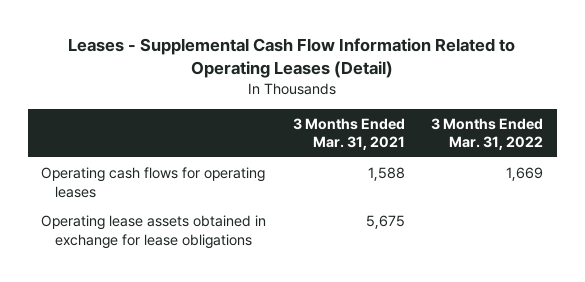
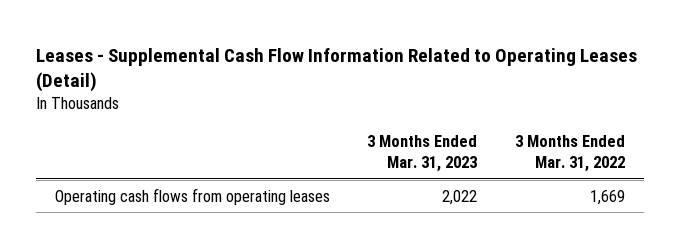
- | 3 Months Ended Mar. 31, 2021 | 3 Months Ended Mar. 31, 2022
+ | 3 Months Ended Mar. 31, 2023 | 3 Months Ended Mar. 31, 2022
- Operating cash flows for operating leases | 1,588 | 1,669
- Operating lease assets obtained in exchange for lease obligations | 5,675 |
+ Operating cash flows from operating leases | 2,022 | 1,669

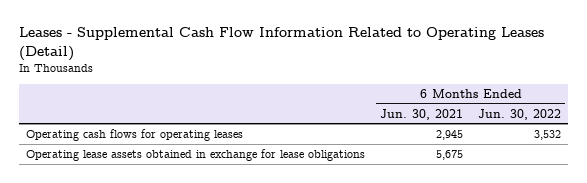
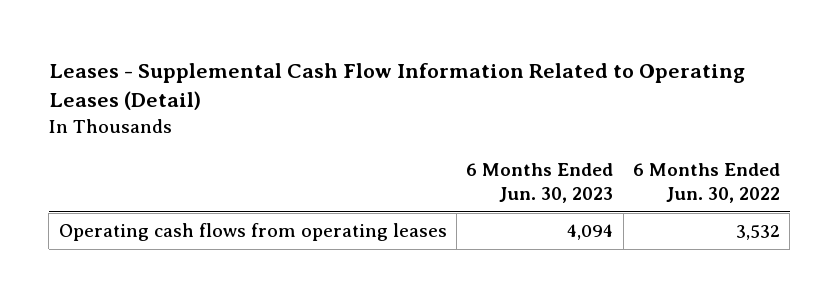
- | 6 Months Ended Jun. 30, 2021 | 6 Months Ended Jun. 30, 2022
+ | 6 Months Ended Jun. 30, 2023 | 6 Months Ended Jun. 30, 2022
- Operating cash flows for operating leases | 2,945 | 3,532
- Operating lease assets obtained in exchange for lease obligations | 5,675 |
+ Operating cash flows from operating leases | 4,094 | 3,532

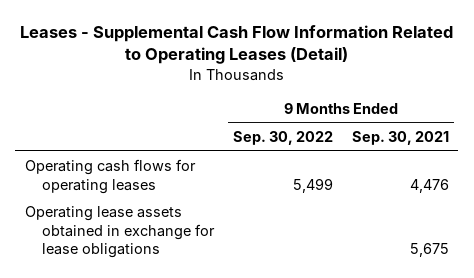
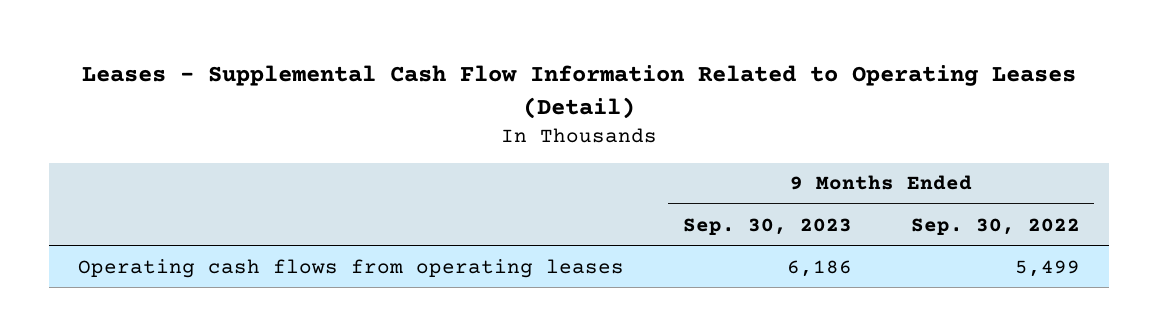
- | 9 Months Ended Sep. 30, 2022 | 9 Months Ended Sep. 30, 2021
+ | 9 Months Ended Sep. 30, 2023 | 9 Months Ended Sep. 30, 2022
- Operating cash flows for operating leases | 5,499 | 4,476
- Operating lease assets obtained in exchange for lease obligations | | 5,675
+ Operating cash flows from operating leases | 6,186 | 5,499

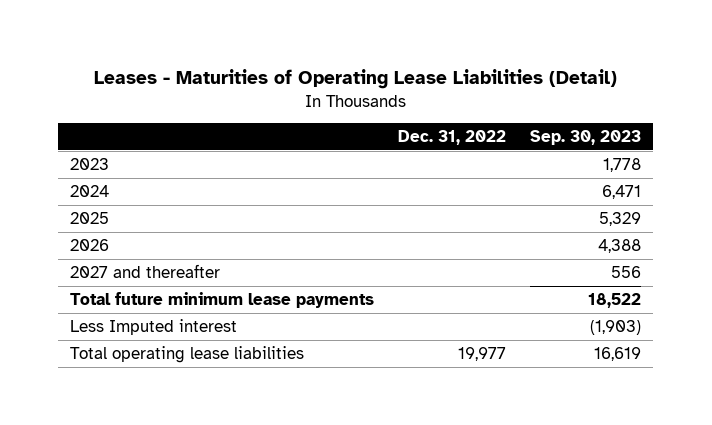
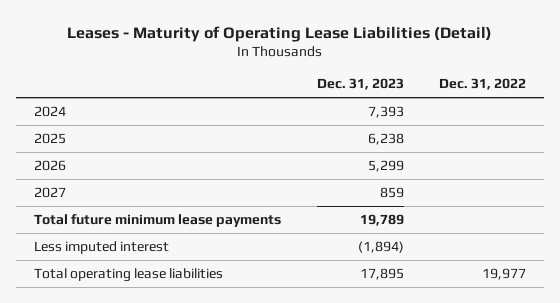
- Leases - Maturities of Operating Lease Liabilities (Detail)
+ Leases - Maturity of Operating Lease Liabilities (Detail)
- | Dec. 31, 2022 | Sep. 30, 2023
+ | Dec. 31, 2023 | Dec. 31, 2022
- 2023 | | 1,778
- 2027 and thereafter | | 556
+ 2027 | 859 |
- Less Imputed interest | | (1,903)
+ Less imputed interest | (1,894) |

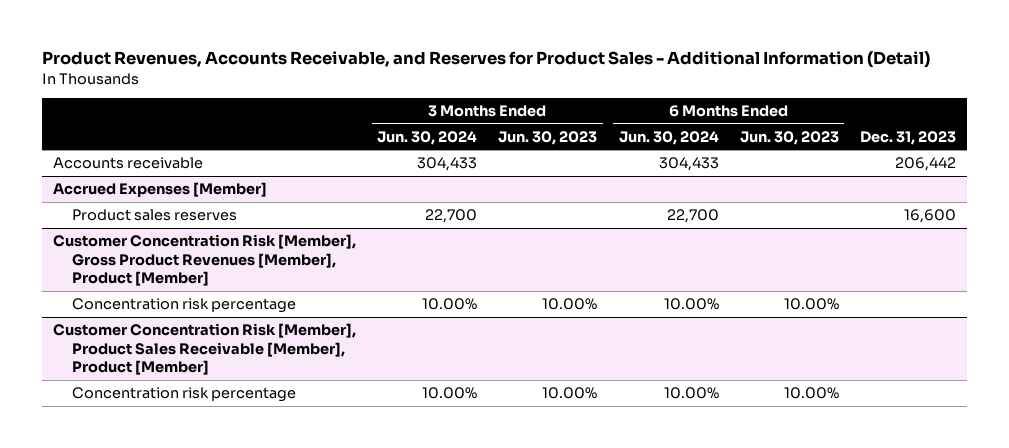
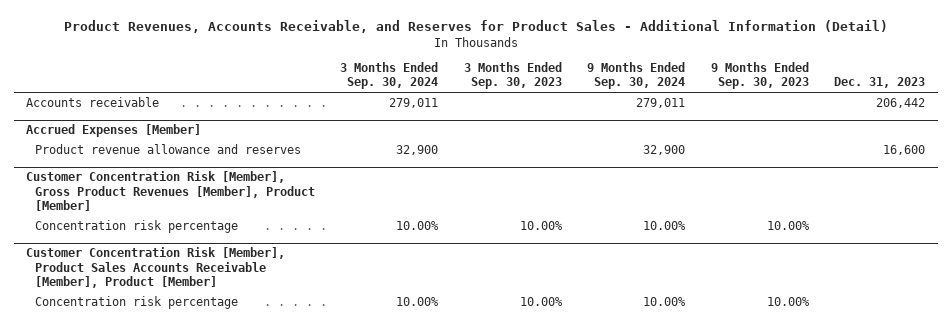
- | 3 Months Ended Jun. 30, 2024 | 3 Months Ended Jun. 30, 2023 | 6 Months Ended Jun. 30, 2024 | 6 Months Ended Jun. 30, 2023 | Dec. 31, 2023
+ | 3 Months Ended Sep. 30, 2024 | 3 Months Ended Sep. 30, 2023 | 9 Months Ended Sep. 30, 2024 | 9 Months Ended Sep. 30, 2023 | Dec. 31, 2023
@ Accrued Expenses [Member]
- Product sales reserves | 22,700 | | 22,700 | | 16,600
+ Product revenue allowance and reserves | 32,900 | | 32,900 | | 16,600
- Customer Concentration Risk [Member], Product Sales Receivable [Member], Product [Member]
+ Customer Concentration Risk [Member], Product Sales Accounts Receivable [Member], Product [Member]

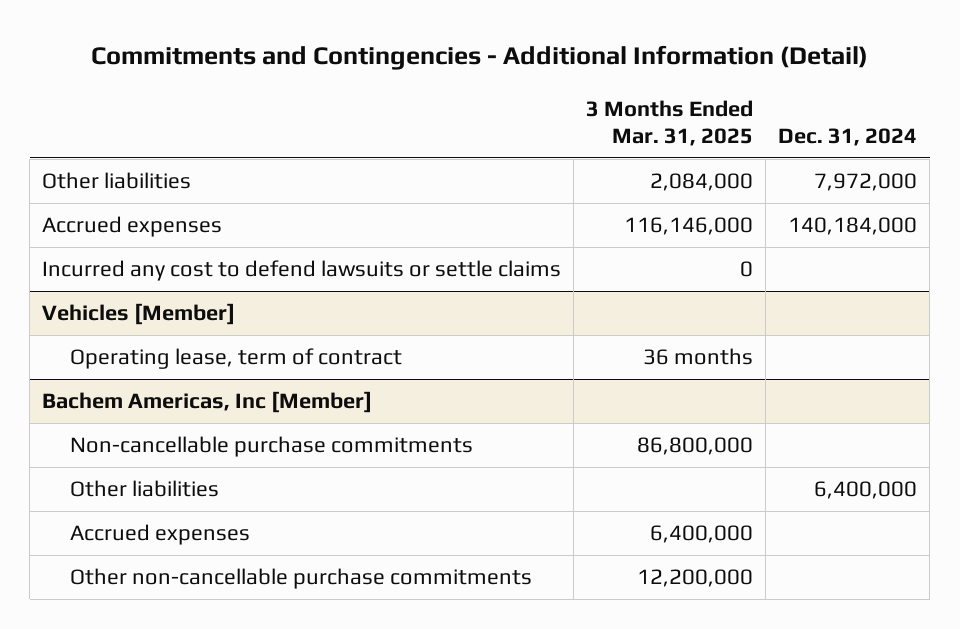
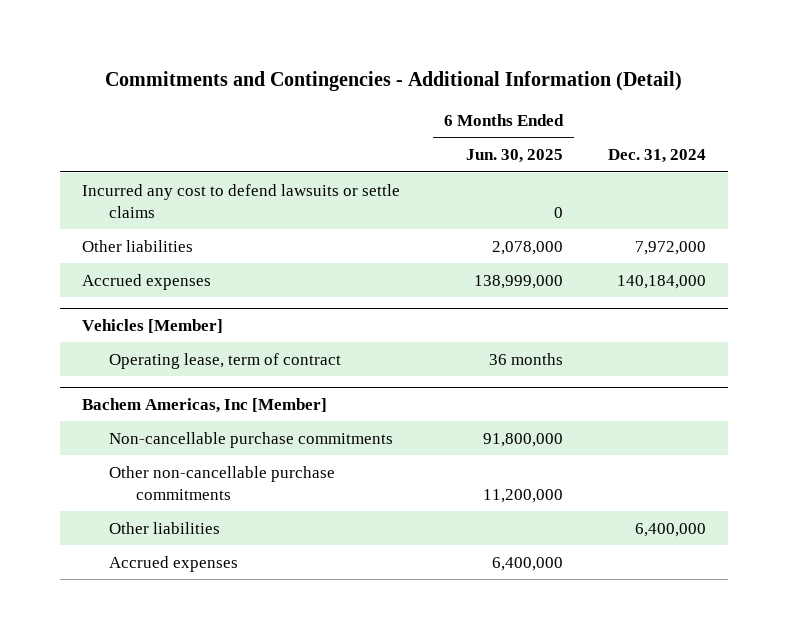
- | 3 Months Ended Mar. 31, 2025 | Dec. 31, 2024
+ | 6 Months Ended Jun. 30, 2025 | Dec. 31, 2024
moved up: Incurred any cost to defend lawsuits or settle claims | 0 |
@ Bachem Americas, Inc [Member]
moved up: Other non-cancellable purchase commitments | 11,200,000 |

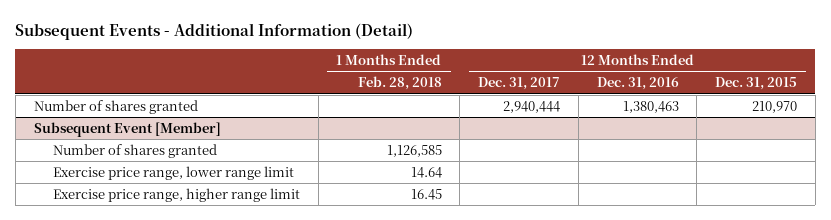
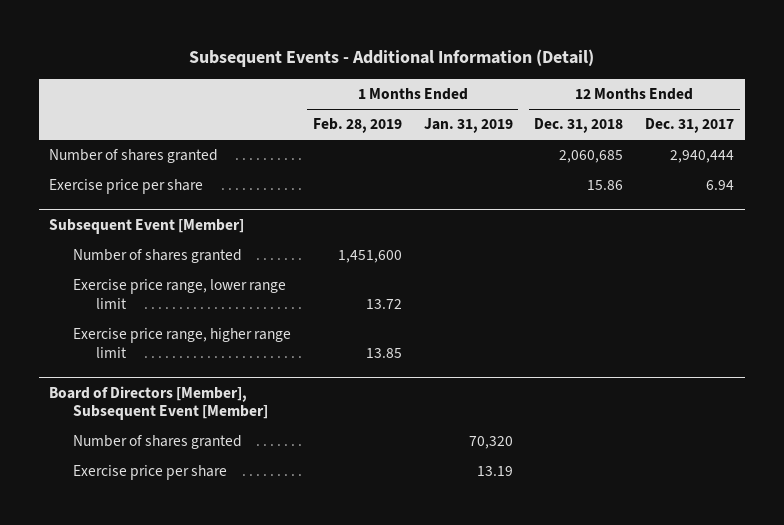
- | 1 Months Ended Feb. 28, 2018 | 12 Months Ended Dec. 31, 2017 | 12 Months Ended Dec. 31, 2016 | 12 Months Ended Dec. 31, 2015
+ | 1 Months Ended Feb. 28, 2019 | 1 Months Ended Jan. 31, 2019 | 12 Months Ended Dec. 31, 2018 | 12 Months Ended Dec. 31, 2017
+ Exercise price per share | | | 15.86 | 6.94
+ Board of Directors [Member], Subsequent Event [Member]
+ Number of shares granted | | 70,320 | |
+ Exercise price per share | | 13.19 | |

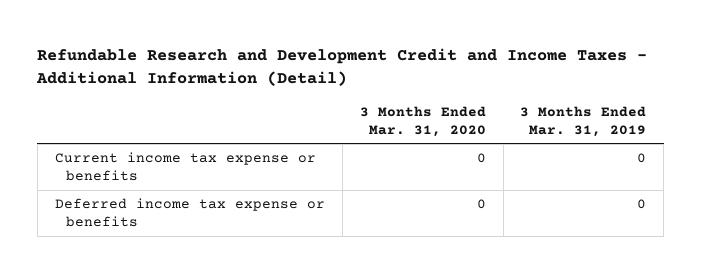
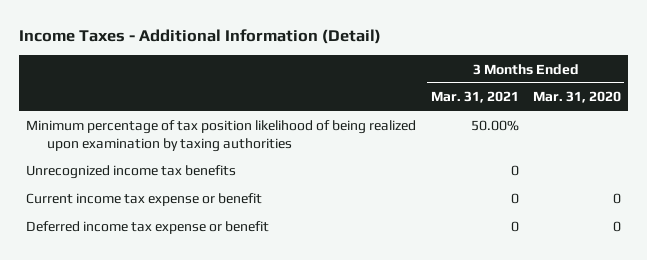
- Refundable Research and Development Credit and Income Taxes - Additional Information (Detail)
+ Income Taxes - Additional Information (Detail)
- | 3 Months Ended Mar. 31, 2020 | 3 Months Ended Mar. 31, 2019
+ | 3 Months Ended Mar. 31, 2021 | 3 Months Ended Mar. 31, 2020
- Current income tax expense or benefits | 0 | 0
- Deferred income tax expense or benefits | 0 | 0
+ Minimum percentage of tax position likelihood of being realized upon examination by taxing authorities | 50.00% |
+ Unrecognized income tax benefits | 0 |
+ Current income tax expense or benefit | 0 | 0
+ Deferred income tax expense or benefit | 0 | 0

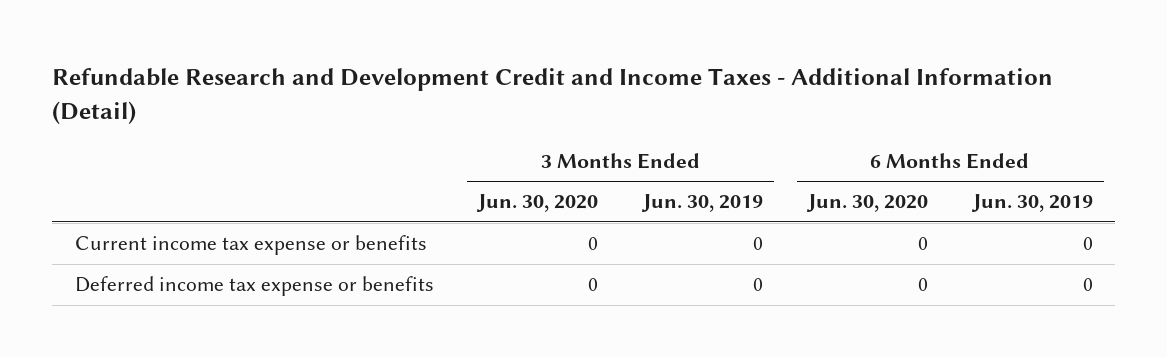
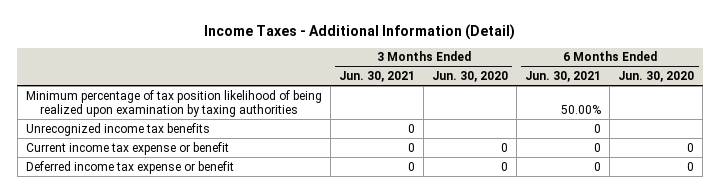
- Refundable Research and Development Credit and Income Taxes - Additional Information (Detail)
+ Income Taxes - Additional Information (Detail)
- | 3 Months Ended Jun. 30, 2020 | 3 Months Ended Jun. 30, 2019 | 6 Months Ended Jun. 30, 2020 | 6 Months Ended Jun. 30, 2019
+ | 3 Months Ended Jun. 30, 2021 | 3 Months Ended Jun. 30, 2020 | 6 Months Ended Jun. 30, 2021 | 6 Months Ended Jun. 30, 2020
- Current income tax expense or benefits | 0 | 0 | 0 | 0
- Deferred income tax expense or benefits | 0 | 0 | 0 | 0
+ Minimum percentage of tax position likelihood of being realized upon examination by taxing authorities | | | 50.00% |
+ Unrecognized income tax benefits | 0 | | 0 |
+ Current income tax expense or benefit | 0 | 0 | 0 | 0
+ Deferred income tax expense or benefit | 0 | 0 | 0 | 0

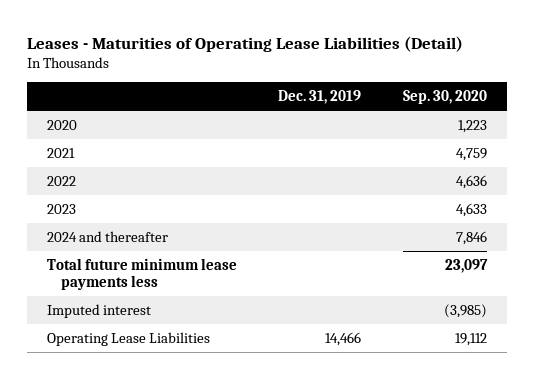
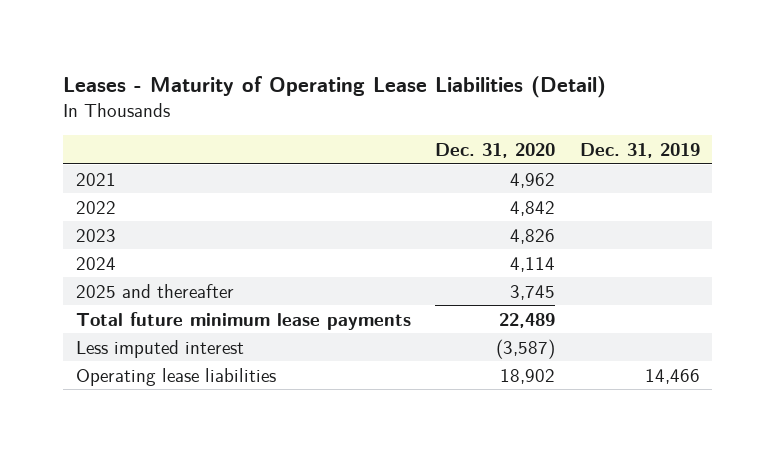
- Leases - Maturities of Operating Lease Liabilities (Detail)
+ Leases - Maturity of Operating Lease Liabilities (Detail)
- | Dec. 31, 2019 | Sep. 30, 2020
+ | Dec. 31, 2020 | Dec. 31, 2019
- 2020 | | 1,223
- 2024 and thereafter | | 7,846
- Total future minimum lease payments less | | 23,097
- Imputed interest | | (3,985)
- Operating Lease Liabilities | 14,466 | 19,112
+ 2024 | 4,114 |
+ 2025 and thereafter | 3,745 |
+ Total future minimum lease payments | 22,489 |
+ Less imputed interest | (3,587) |
+ Operating lease liabilities | 18,902 | 14,466

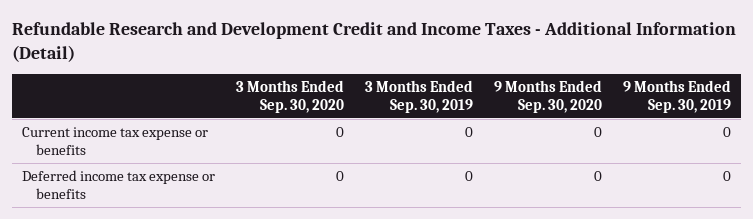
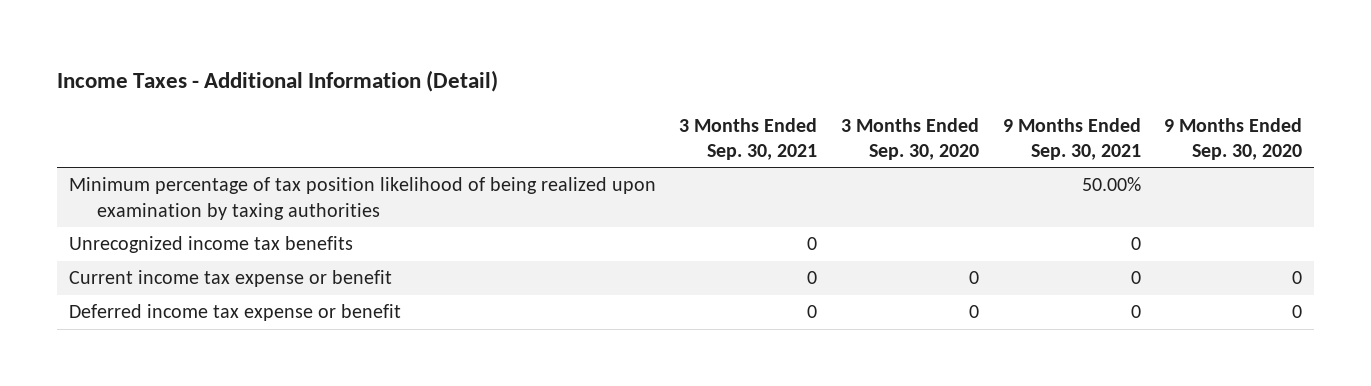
- Refundable Research and Development Credit and Income Taxes - Additional Information (Detail)
+ Income Taxes - Additional Information (Detail)
- | 3 Months Ended Sep. 30, 2020 | 3 Months Ended Sep. 30, 2019 | 9 Months Ended Sep. 30, 2020 | 9 Months Ended Sep. 30, 2019
+ | 3 Months Ended Sep. 30, 2021 | 3 Months Ended Sep. 30, 2020 | 9 Months Ended Sep. 30, 2021 | 9 Months Ended Sep. 30, 2020
- Current income tax expense or benefits | 0 | 0 | 0 | 0
- Deferred income tax expense or benefits | 0 | 0 | 0 | 0
+ Minimum percentage of tax position likelihood of being realized upon examination by taxing authorities | | | 50.00% |
+ Unrecognized income tax benefits | 0 | | 0 |
+ Current income tax expense or benefit | 0 | 0 | 0 | 0
+ Deferred income tax expense or benefit | 0 | 0 | 0 | 0

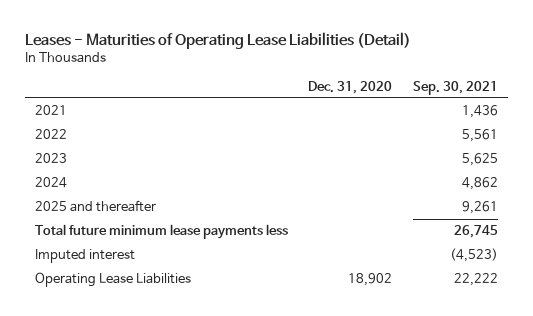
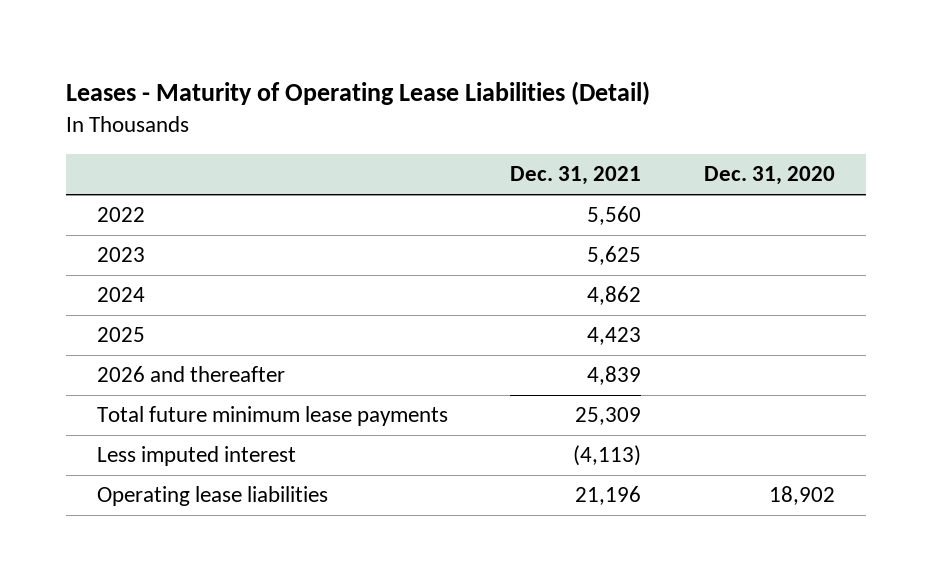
- Leases - Maturities of Operating Lease Liabilities (Detail)
+ Leases - Maturity of Operating Lease Liabilities (Detail)
- | Dec. 31, 2020 | Sep. 30, 2021
+ | Dec. 31, 2021 | Dec. 31, 2020
- 2021 | | 1,436
- 2025 and thereafter | | 9,261
- Total future minimum lease payments less | | 26,745
- Imputed interest | | (4,523)
- Operating Lease Liabilities | 18,902 | 22,222
+ 2025 | 4,423 |
+ 2026 and thereafter | 4,839 |
+ Total future minimum lease payments | 25,309 |
+ Less imputed interest | (4,113) |
+ Operating lease liabilities | 21,196 | 18,902

